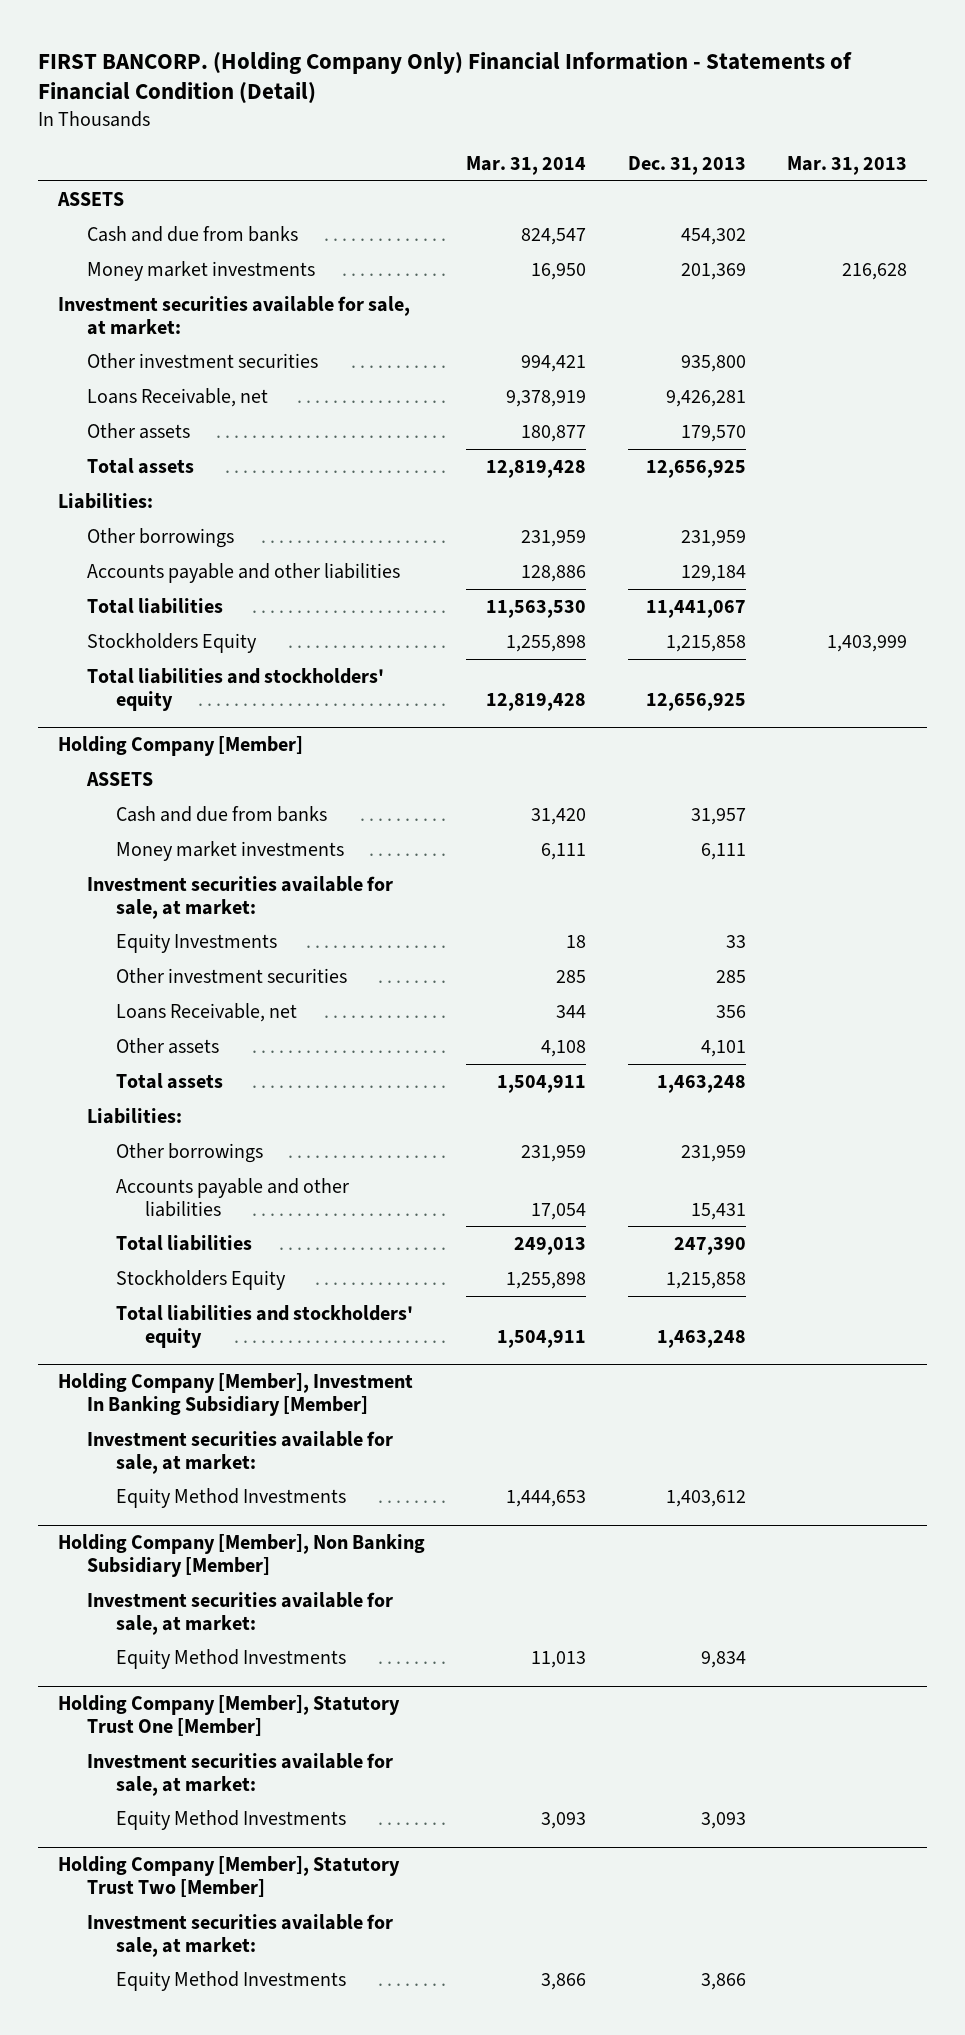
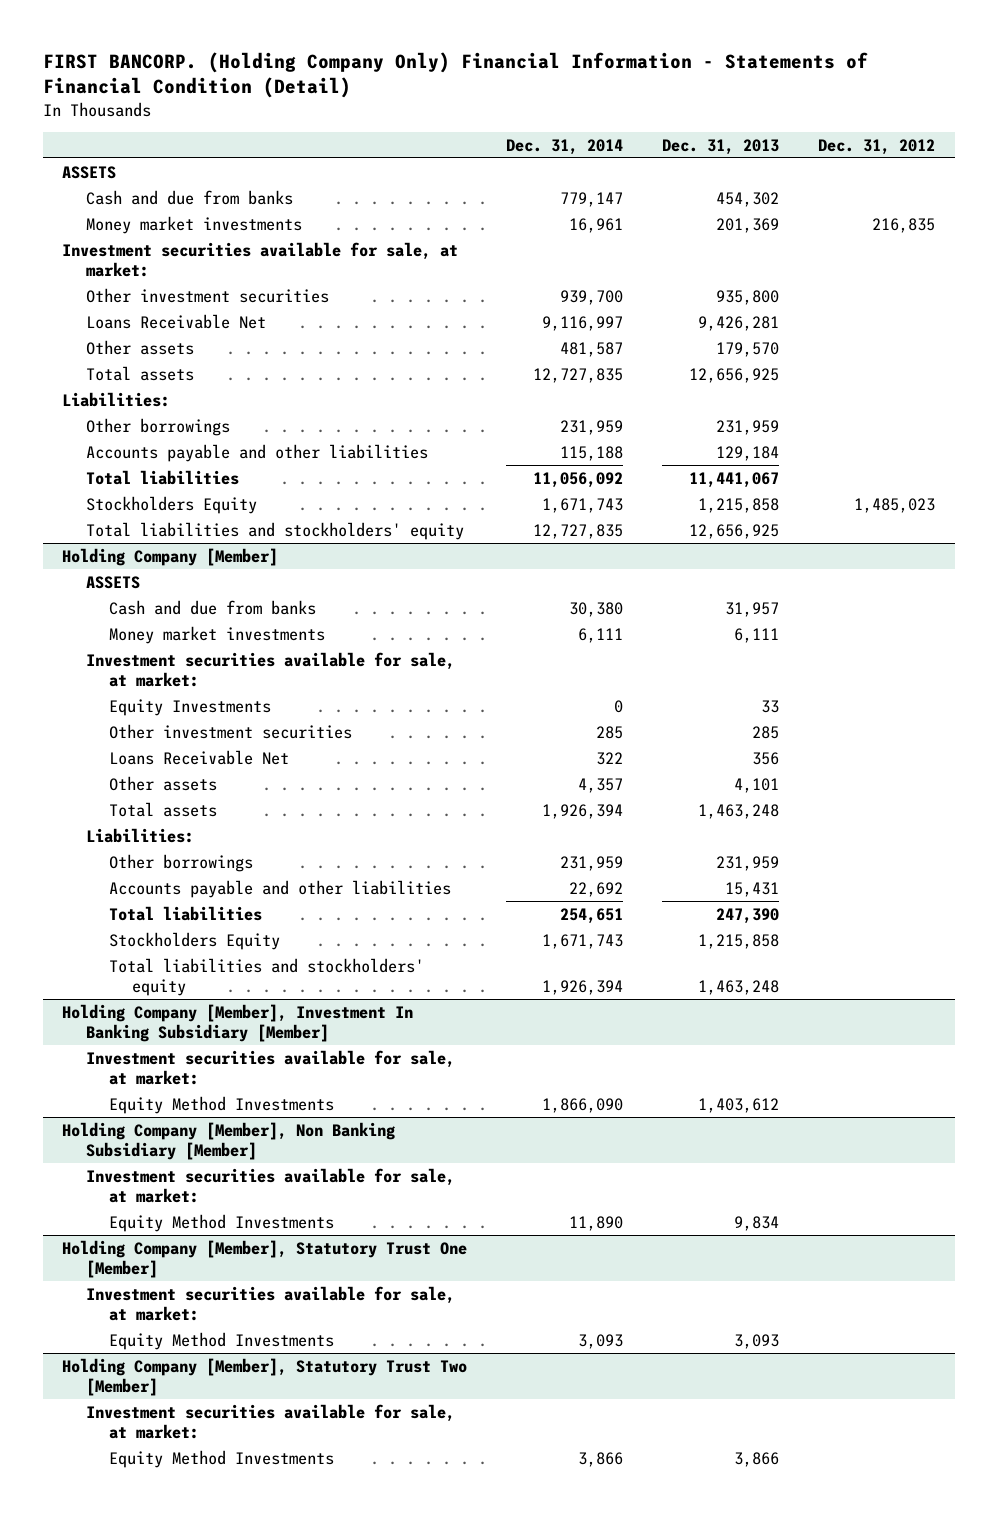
- | Mar. 31, 2014 | Dec. 31, 2013 | Mar. 31, 2013
+ | Dec. 31, 2014 | Dec. 31, 2013 | Dec. 31, 2012
- Loans Receivable, net | 9,378,919 | 9,426,281 |
+ Loans Receivable Net | 9,116,997 | 9,426,281 |
@ Holding Company [Member]
- Loans Receivable, net | 344 | 356 |
+ Loans Receivable Net | 322 | 356 |

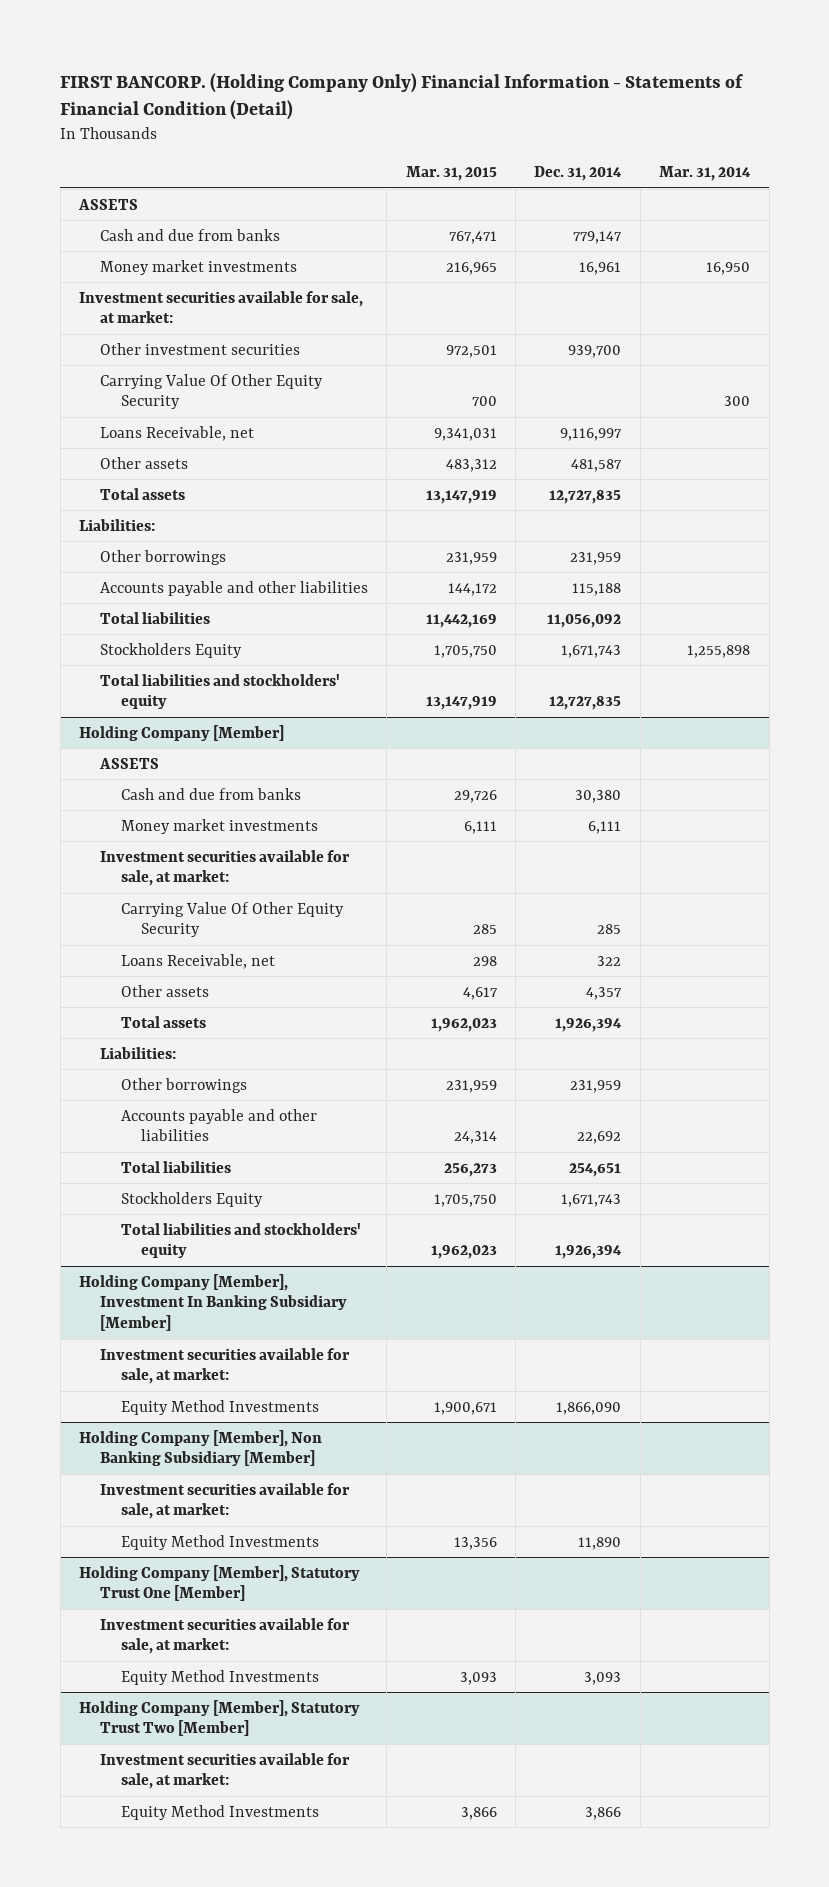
- | Dec. 31, 2014 | Dec. 31, 2013 | Dec. 31, 2012
+ | Mar. 31, 2015 | Dec. 31, 2014 | Mar. 31, 2014
- Loans Receivable Net | 9,116,997 | 9,426,281 |
+ Carrying Value Of Other Equity Security | 700 | | 300
+ Loans Receivable, net | 9,341,031 | 9,116,997 |
@ Holding Company [Member]
- Equity Investments | 0 | 33 |
- Other investment securities | 285 | 285 |
- Loans Receivable Net | 322 | 356 |
+ Carrying Value Of Other Equity Security | 285 | 285 |
+ Loans Receivable, net | 298 | 322 |

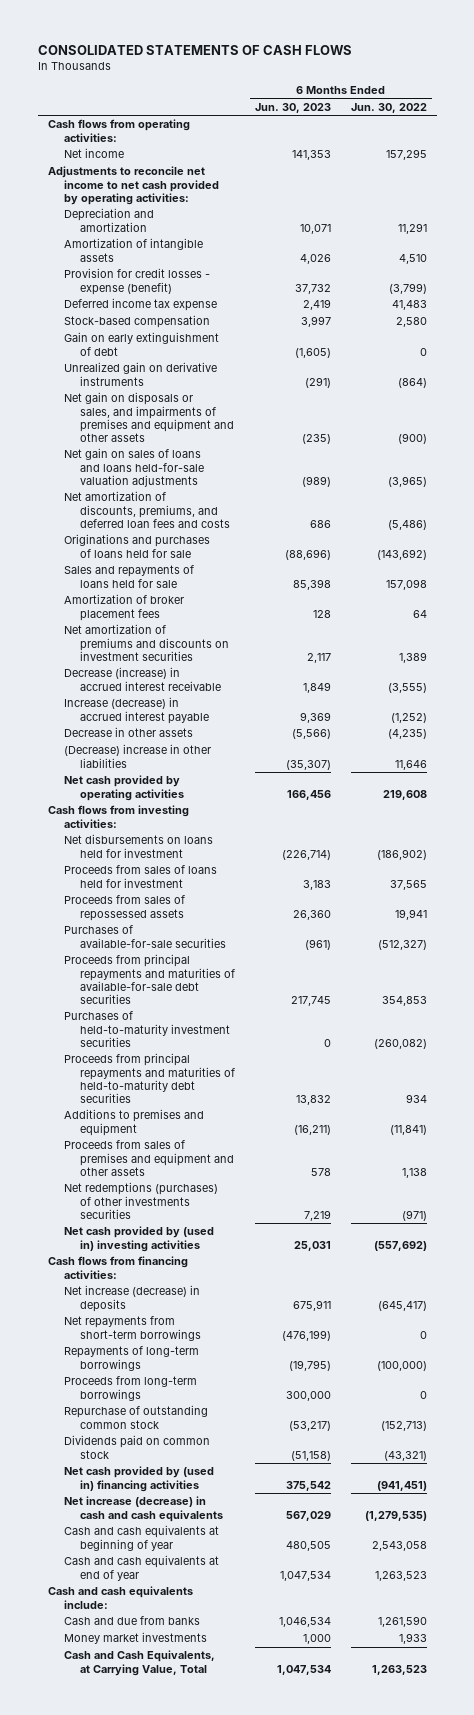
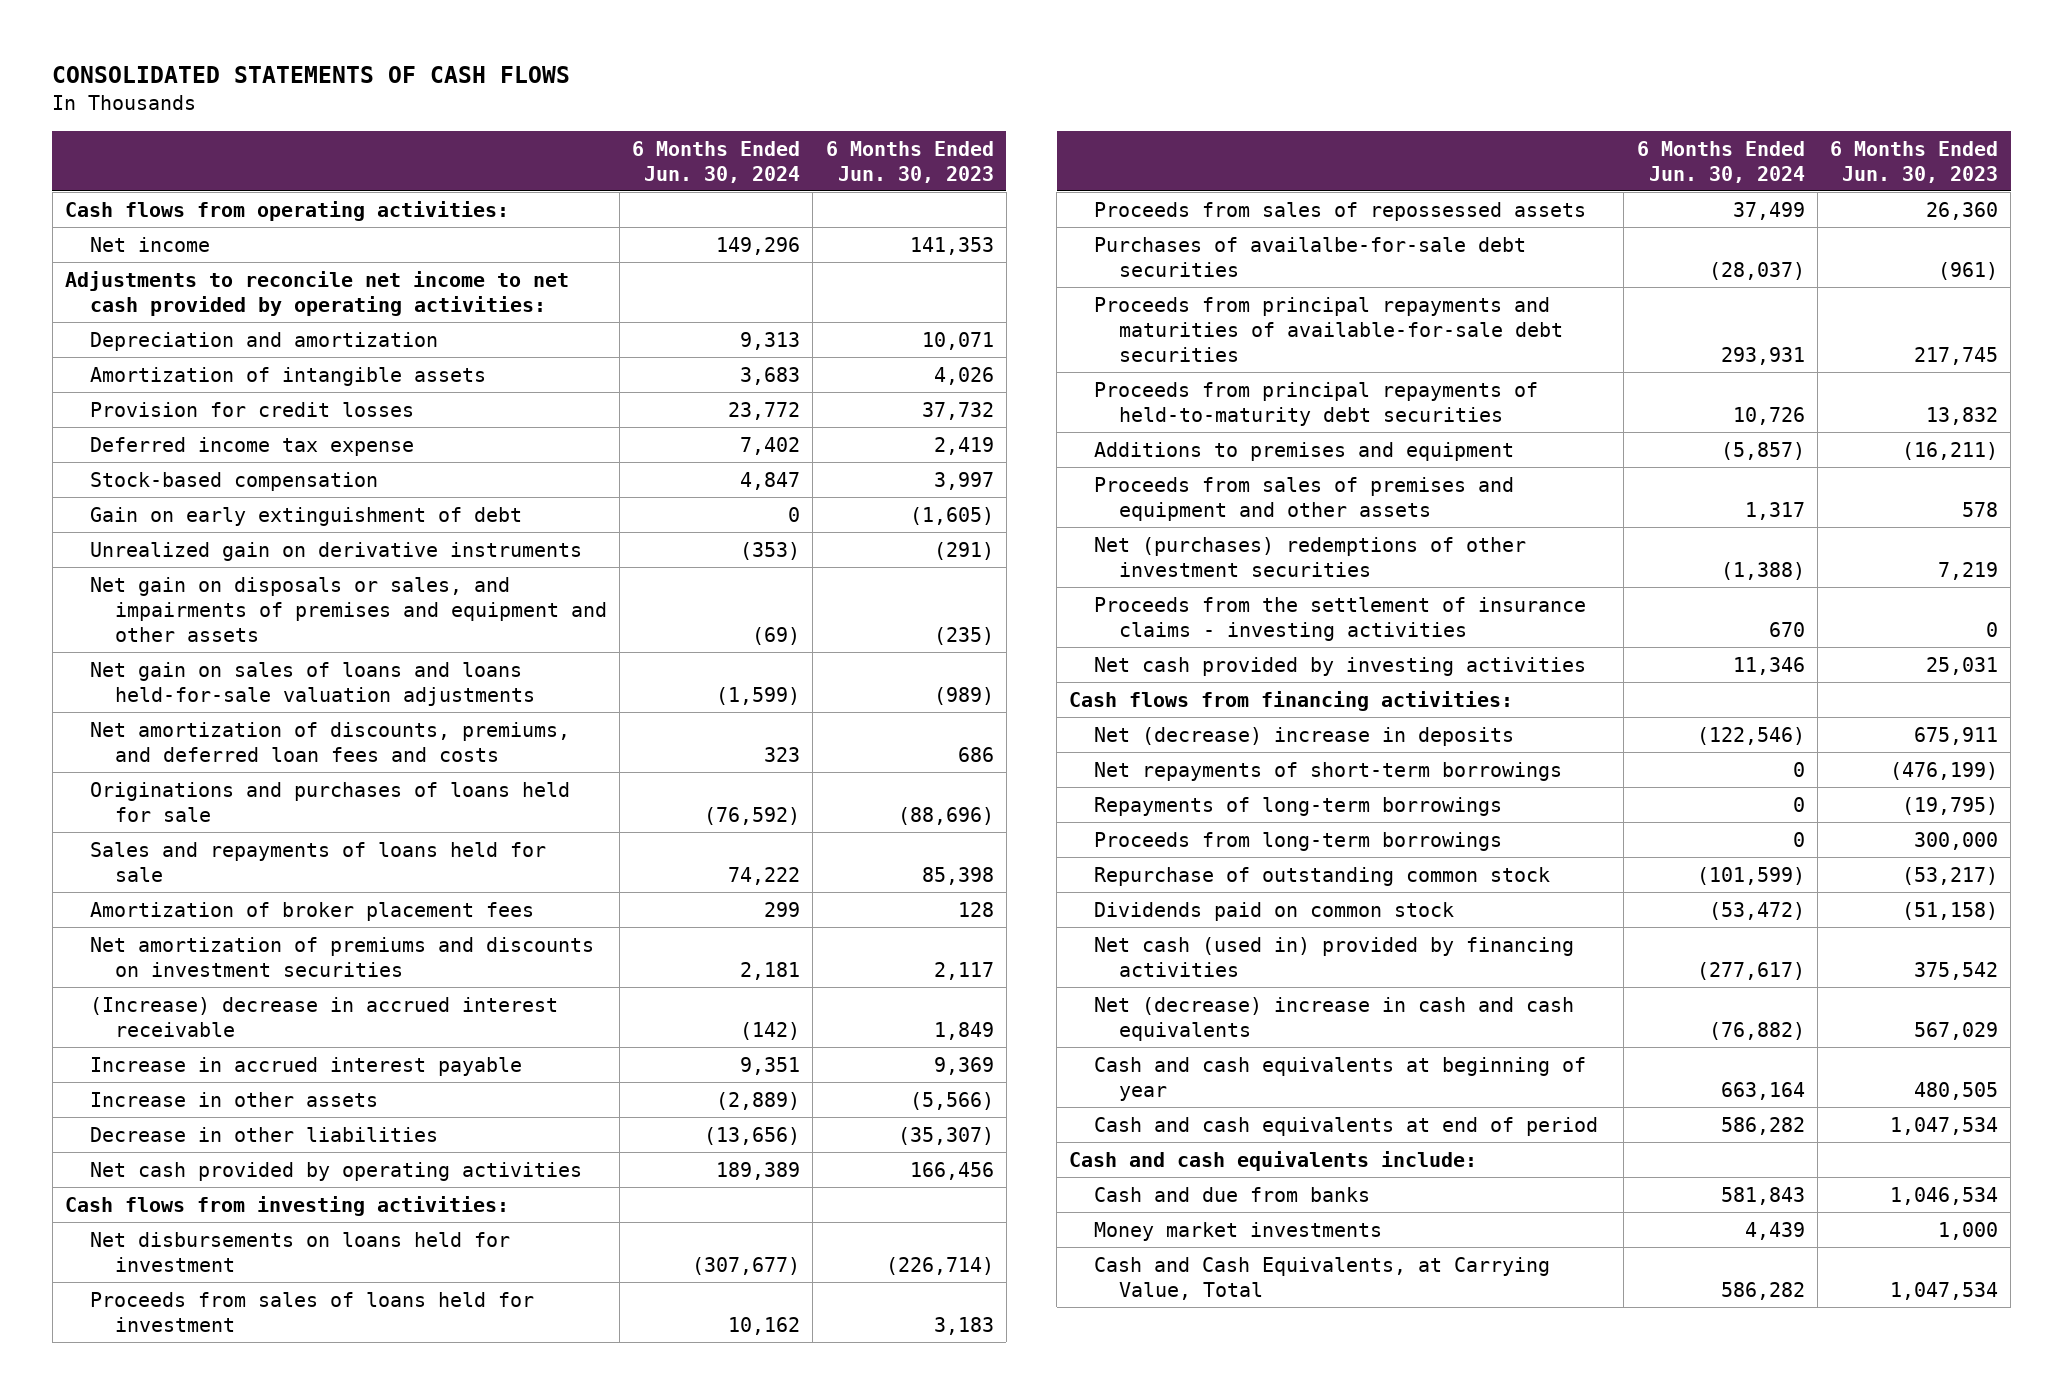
- | 6 Months Ended Jun. 30, 2023 | 6 Months Ended Jun. 30, 2022
+ | 6 Months Ended Jun. 30, 2024 | 6 Months Ended Jun. 30, 2023
- Provision for credit losses - expense (benefit) | 37,732 | (3,799)
+ Provision for credit losses | 23,772 | 37,732
- Decrease (increase) in accrued interest receivable | 1,849 | (3,555)
- Increase (decrease) in accrued interest payable | 9,369 | (1,252)
- Decrease in other assets | (5,566) | (4,235)
- (Decrease) increase in other liabilities | (35,307) | 11,646
+ (Increase) decrease in accrued interest receivable | (142) | 1,849
+ Increase in accrued interest payable | 9,351 | 9,369
+ Increase in other assets | (2,889) | (5,566)
+ Decrease in other liabilities | (13,656) | (35,307)
- Purchases of available-for-sale securities | (961) | (512,327)
+ Purchases of availalbe-for-sale debt securities | (28,037) | (961)
- Purchases of held-to-maturity investment securities | 0 | (260,082)
- Proceeds from principal repayments and maturities of held-to-maturity debt securities | 13,832 | 934
+ Proceeds from principal repayments of held-to-maturity debt securities | 10,726 | 13,832
- Net redemptions (purchases) of other investments securities | 7,219 | (971)
- Net cash provided by (used in) investing activities | 25,031 | (557,692)
+ Net (purchases) redemptions of other investment securities | (1,388) | 7,219
+ Proceeds from the settlement of insurance claims - investing activities | 670 | 0
+ Net cash provided by investing activities | 11,346 | 25,031
- Net increase (decrease) in deposits | 675,911 | (645,417)
- Net repayments from short-term borrowings | (476,199) | 0
+ Net (decrease) increase in deposits | (122,546) | 675,911
+ Net repayments of short-term borrowings | 0 | (476,199)
- Net cash provided by (used in) financing activities | 375,542 | (941,451)
- Net increase (decrease) in cash and cash equivalents | 567,029 | (1,279,535)
+ Net cash (used in) provided by financing activities | (277,617) | 375,542
+ Net (decrease) increase in cash and cash equivalents | (76,882) | 567,029
- Cash and cash equivalents at end of year | 1,047,534 | 1,263,523
+ Cash and cash equivalents at end of period | 586,282 | 1,047,534

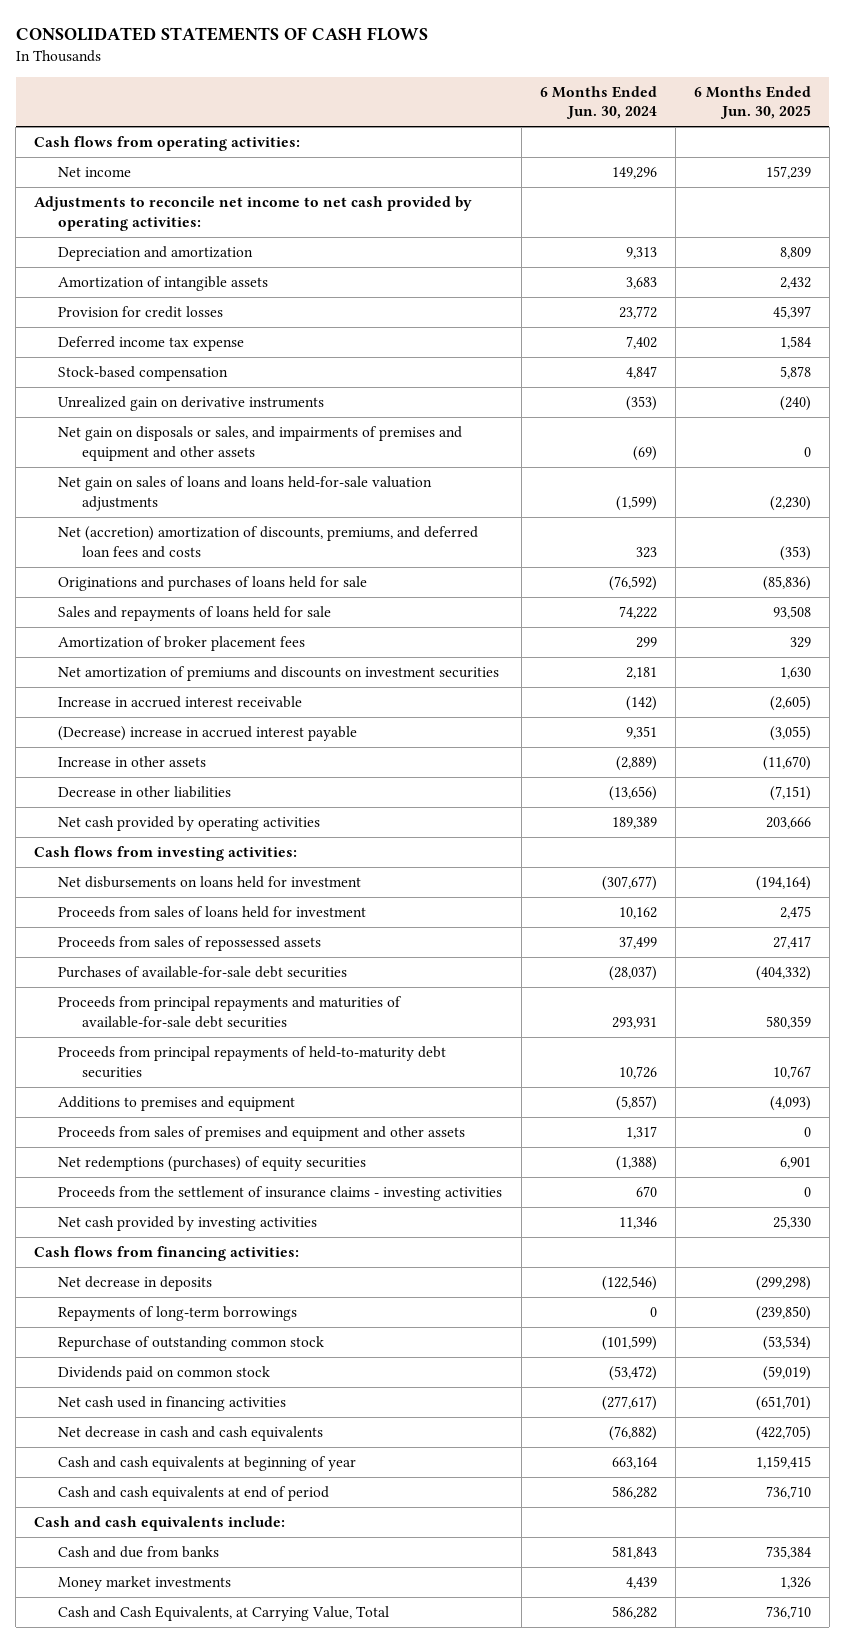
- | 6 Months Ended Jun. 30, 2024 | 6 Months Ended Jun. 30, 2023
+ | 6 Months Ended Jun. 30, 2024 | 6 Months Ended Jun. 30, 2025
- Gain on early extinguishment of debt | 0 | (1,605)
- Net amortization of discounts, premiums, and deferred loan fees and costs | 323 | 686
+ Net (accretion) amortization of discounts, premiums, and deferred loan fees and costs | 323 | (353)
- (Increase) decrease in accrued interest receivable | (142) | 1,849
- Increase in accrued interest payable | 9,351 | 9,369
+ Increase in accrued interest receivable | (142) | (2,605)
+ (Decrease) increase in accrued interest payable | 9,351 | (3,055)
- Purchases of availalbe-for-sale debt securities | (28,037) | (961)
+ Purchases of available-for-sale debt securities | (28,037) | (404,332)
- Net (purchases) redemptions of other investment securities | (1,388) | 7,219
+ Net redemptions (purchases) of equity securities | (1,388) | 6,901
- Net (decrease) increase in deposits | (122,546) | 675,911
- Net repayments of short-term borrowings | 0 | (476,199)
+ Net decrease in deposits | (122,546) | (299,298)
- Proceeds from long-term borrowings | 0 | 300,000
- Net cash (used in) provided by financing activities | (277,617) | 375,542
- Net (decrease) increase in cash and cash equivalents | (76,882) | 567,029
+ Net cash used in financing activities | (277,617) | (651,701)
+ Net decrease in cash and cash equivalents | (76,882) | (422,705)

